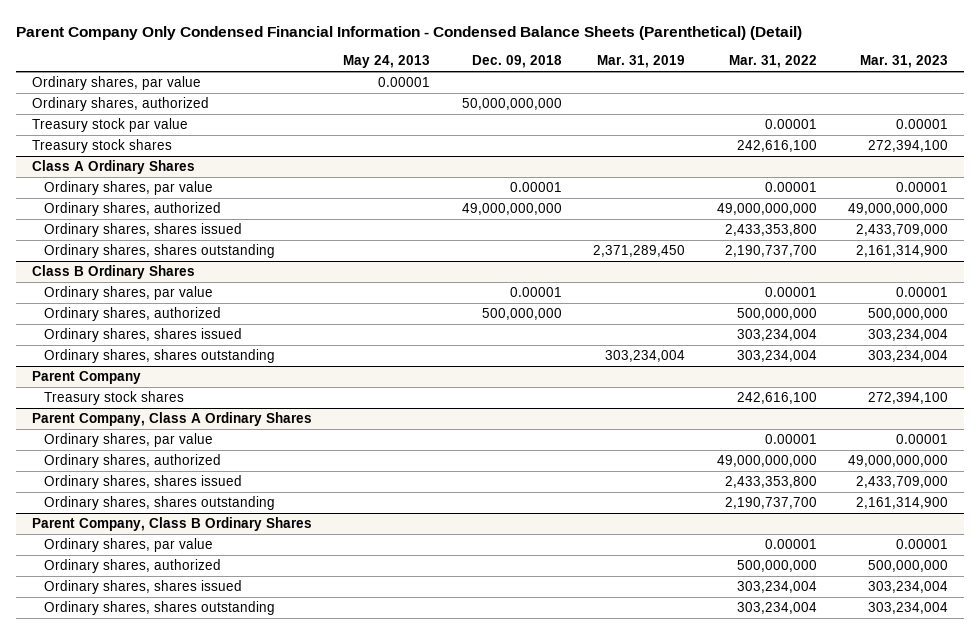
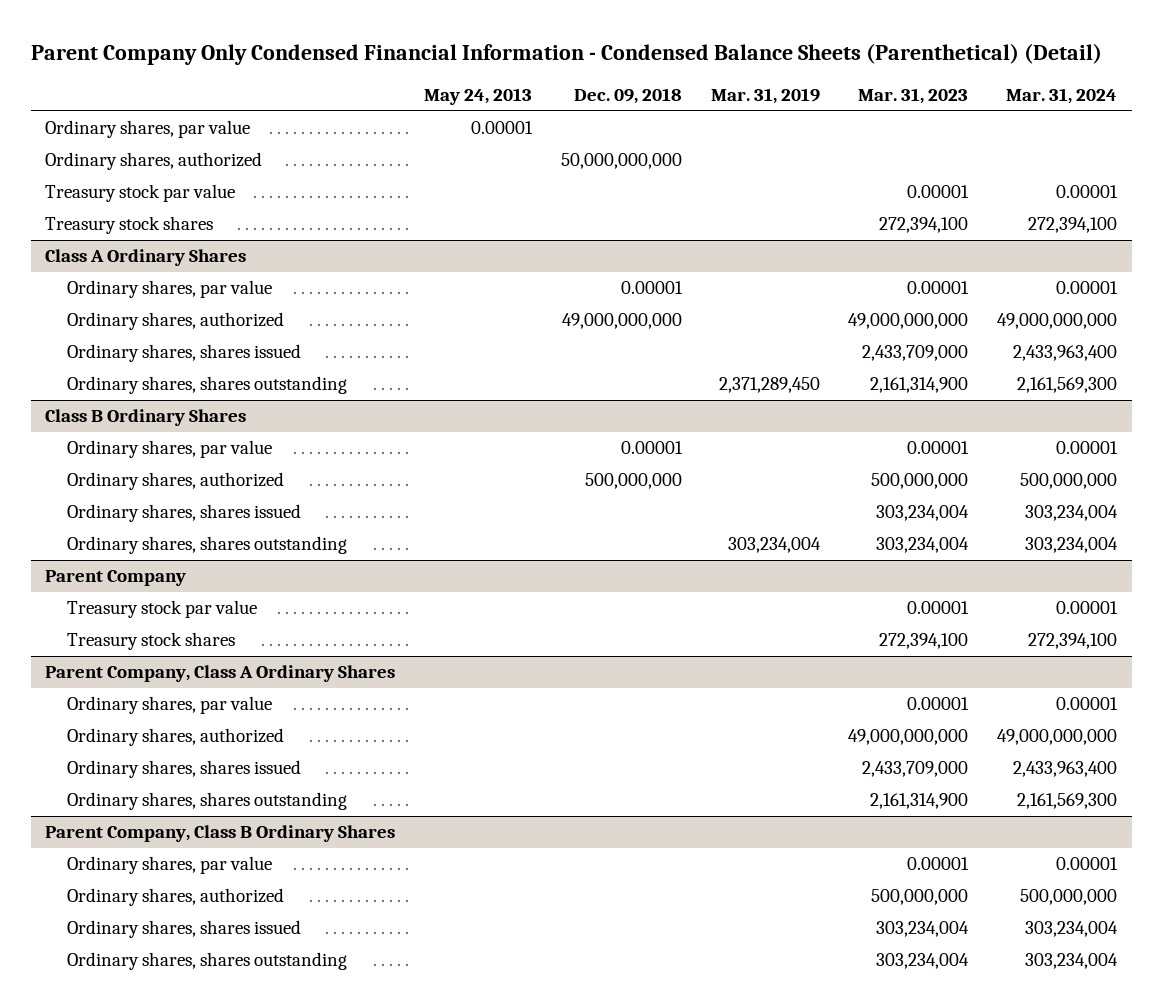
- | May 24, 2013 | Dec. 09, 2018 | Mar. 31, 2019 | Mar. 31, 2022 | Mar. 31, 2023
+ | May 24, 2013 | Dec. 09, 2018 | Mar. 31, 2019 | Mar. 31, 2023 | Mar. 31, 2024
@ Parent Company
+ Treasury stock par value | | | | 0.00001 | 0.00001

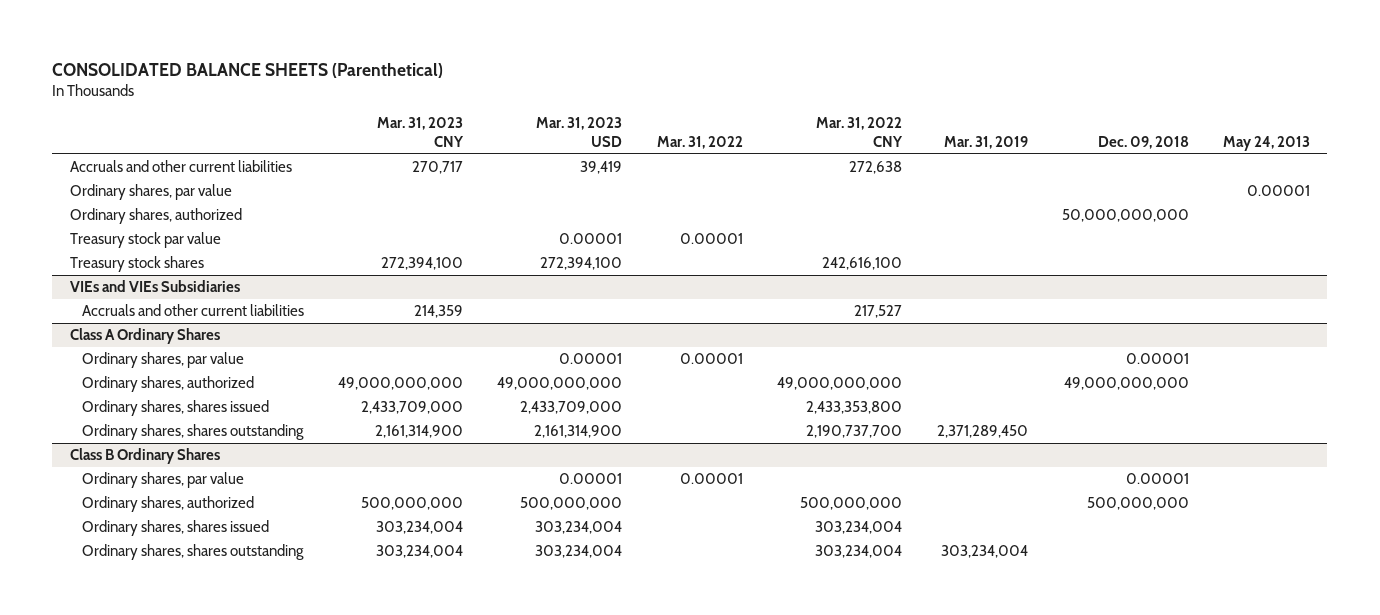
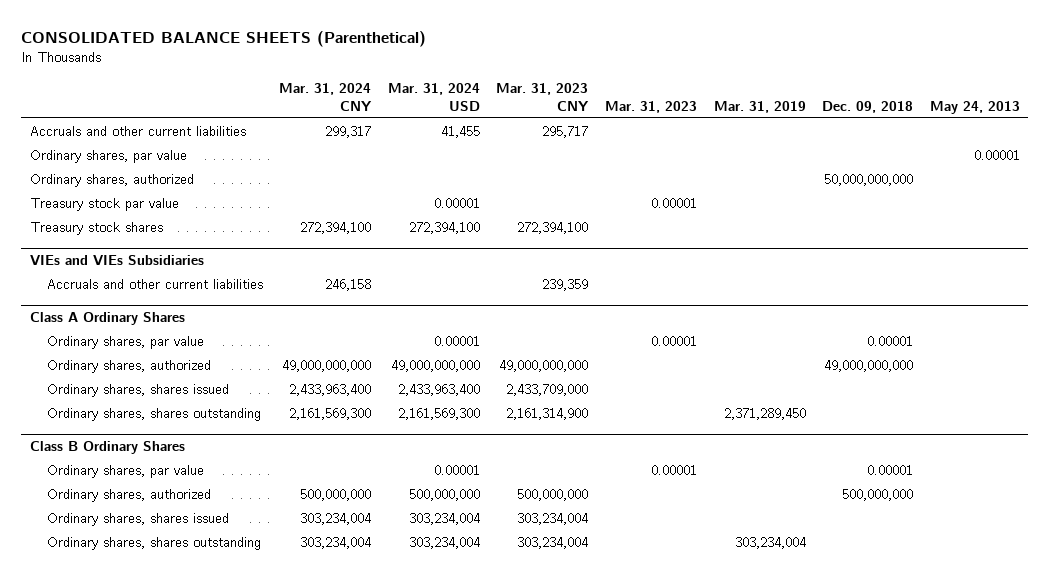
- | Mar. 31, 2023 CNY | Mar. 31, 2023 USD | Mar. 31, 2022 | Mar. 31, 2022 CNY | Mar. 31, 2019 | Dec. 09, 2018 | May 24, 2013
+ | Mar. 31, 2024 CNY | Mar. 31, 2024 USD | Mar. 31, 2023 CNY | Mar. 31, 2023 | Mar. 31, 2019 | Dec. 09, 2018 | May 24, 2013
- Accruals and other current liabilities | 270,717 | 39,419 | | 272,638 | | |
+ Accruals and other current liabilities | 299,317 | 41,455 | 295,717 | | | |
@ VIEs and VIEs Subsidiaries
- Accruals and other current liabilities | 214,359 | | | 217,527 | | |
+ Accruals and other current liabilities | 246,158 | | 239,359 | | | |

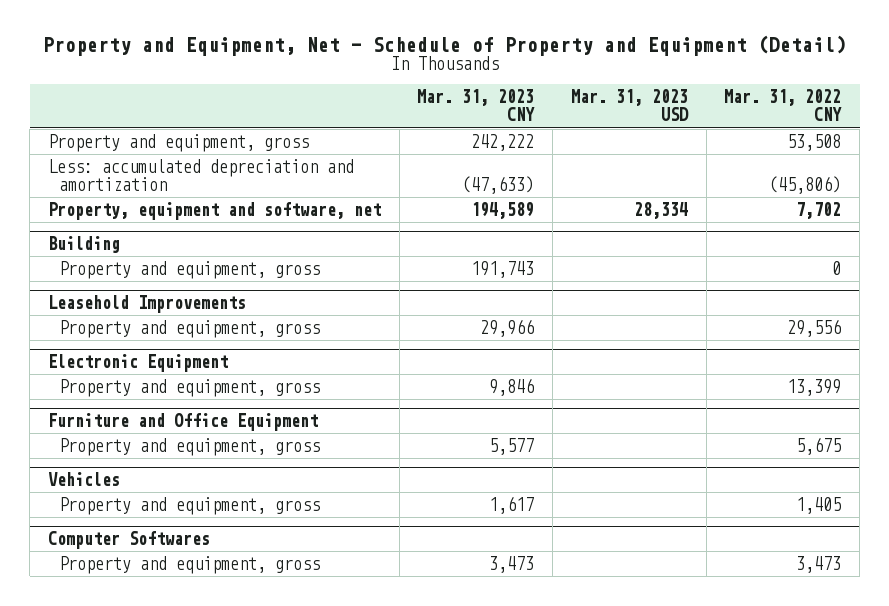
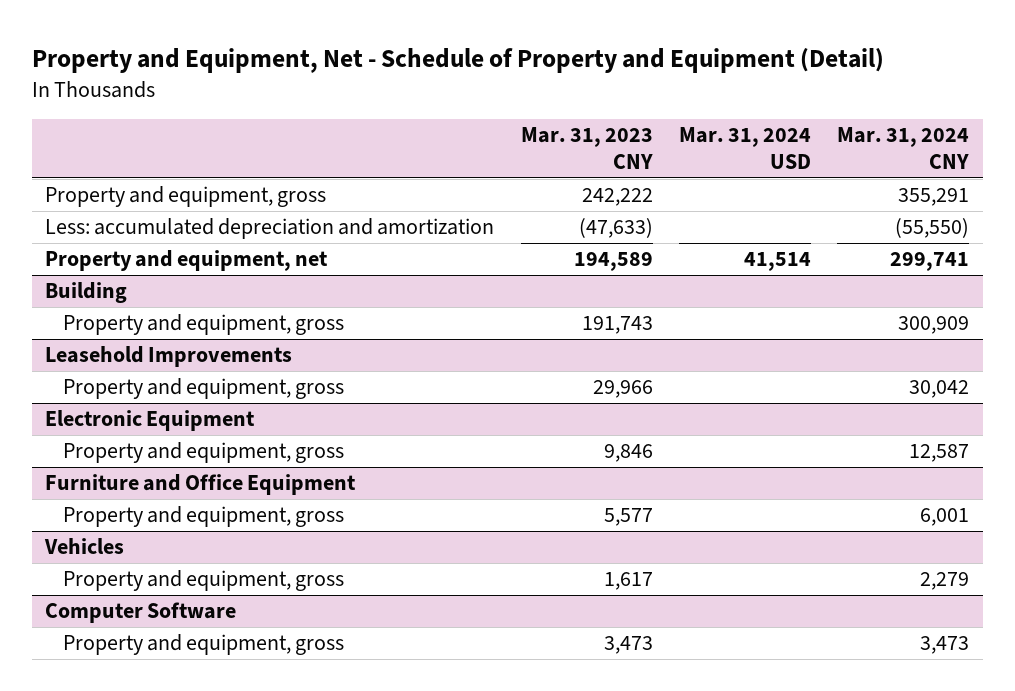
- | Mar. 31, 2023 CNY | Mar. 31, 2023 USD | Mar. 31, 2022 CNY
+ | Mar. 31, 2023 CNY | Mar. 31, 2024 USD | Mar. 31, 2024 CNY
- Property, equipment and software, net | 194,589 | 28,334 | 7,702
+ Property and equipment, net | 194,589 | 41,514 | 299,741
- Computer Softwares
+ Computer Software

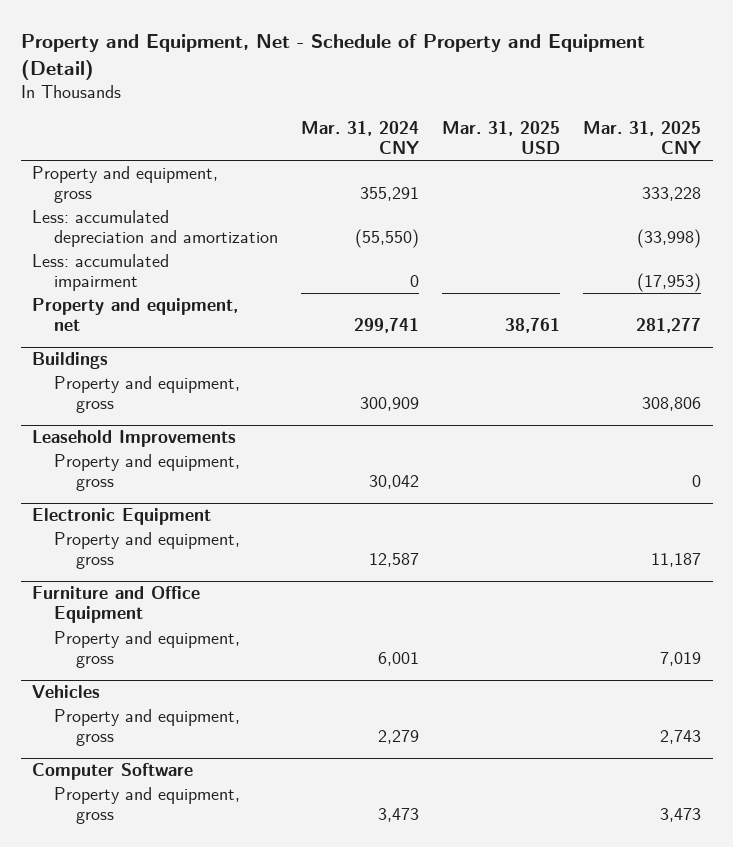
- | Mar. 31, 2023 CNY | Mar. 31, 2024 USD | Mar. 31, 2024 CNY
+ | Mar. 31, 2024 CNY | Mar. 31, 2025 USD | Mar. 31, 2025 CNY
+ Less: accumulated impairment | 0 | | (17,953)
- Building
+ Buildings

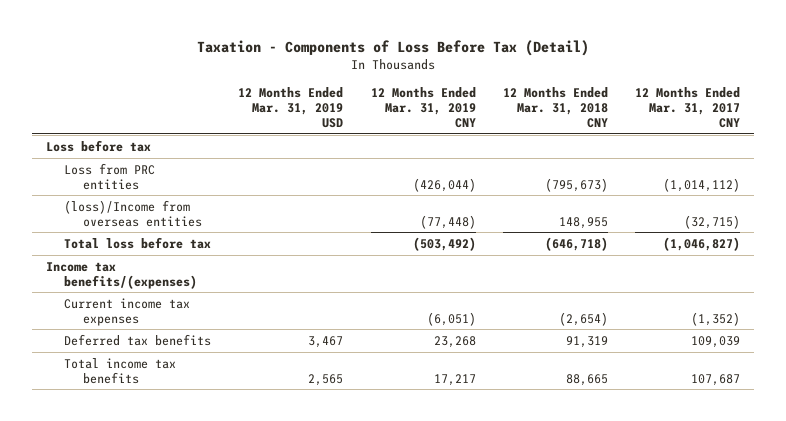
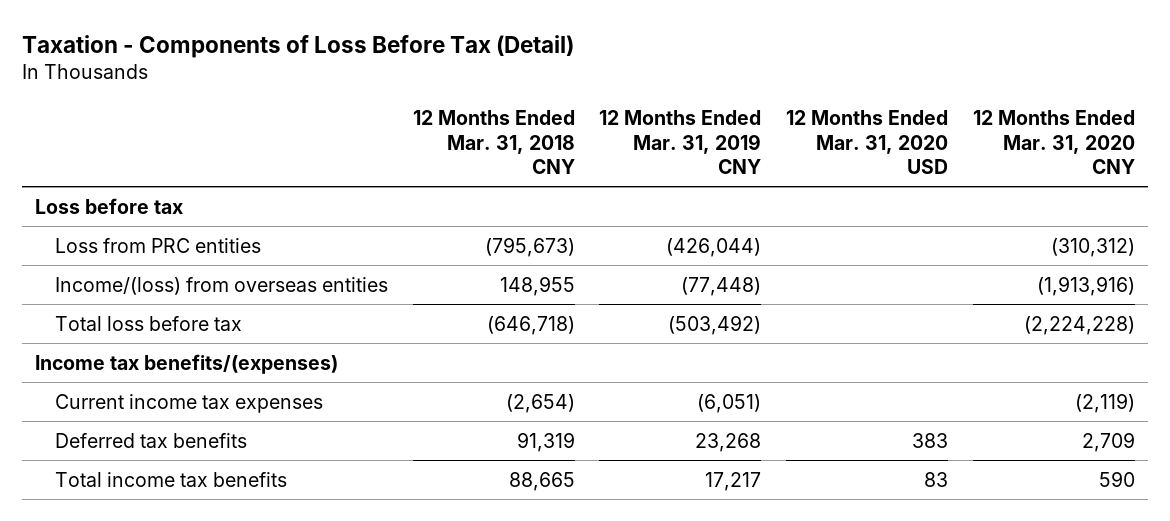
- | 12 Months Ended Mar. 31, 2019 USD | 12 Months Ended Mar. 31, 2019 CNY | 12 Months Ended Mar. 31, 2018 CNY | 12 Months Ended Mar. 31, 2017 CNY
+ | 12 Months Ended Mar. 31, 2018 CNY | 12 Months Ended Mar. 31, 2019 CNY | 12 Months Ended Mar. 31, 2020 USD | 12 Months Ended Mar. 31, 2020 CNY
- (loss)/Income from overseas entities | | (77,448) | 148,955 | (32,715)
+ Income/(loss) from overseas entities | 148,955 | (77,448) | | (1,913,916)

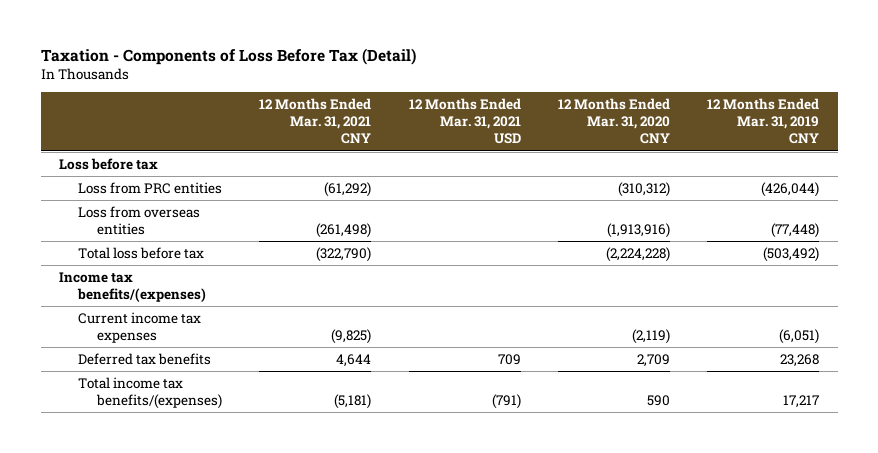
- | 12 Months Ended Mar. 31, 2018 CNY | 12 Months Ended Mar. 31, 2019 CNY | 12 Months Ended Mar. 31, 2020 USD | 12 Months Ended Mar. 31, 2020 CNY
+ | 12 Months Ended Mar. 31, 2021 CNY | 12 Months Ended Mar. 31, 2021 USD | 12 Months Ended Mar. 31, 2020 CNY | 12 Months Ended Mar. 31, 2019 CNY
- Income/(loss) from overseas entities | 148,955 | (77,448) | | (1,913,916)
+ Loss from overseas entities | (261,498) | | (1,913,916) | (77,448)
- Total income tax benefits | 88,665 | 17,217 | 83 | 590
+ Total income tax benefits/(expenses) | (5,181) | (791) | 590 | 17,217

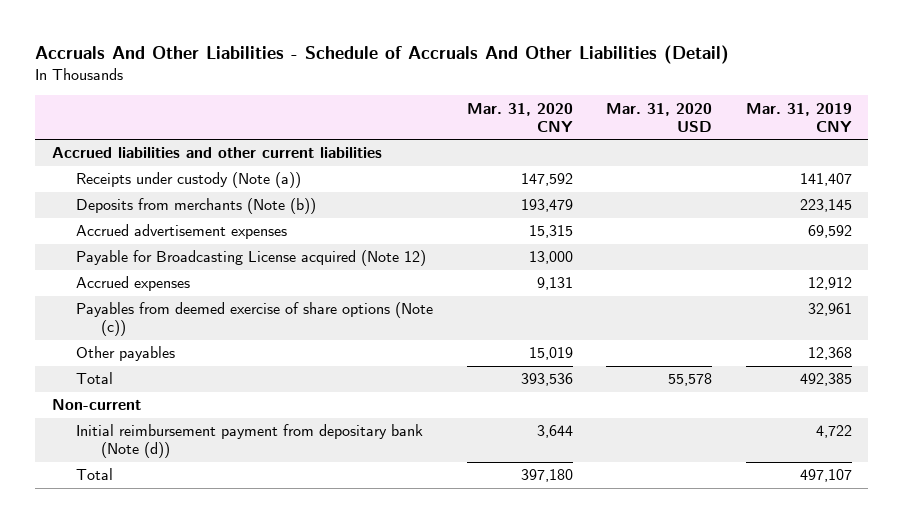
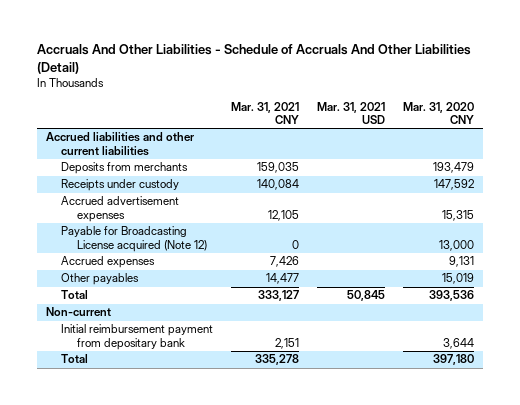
- | Mar. 31, 2020 CNY | Mar. 31, 2020 USD | Mar. 31, 2019 CNY
+ | Mar. 31, 2021 CNY | Mar. 31, 2021 USD | Mar. 31, 2020 CNY
- Receipts under custody (Note (a)) | 147,592 | | 141,407
- Deposits from merchants (Note (b)) | 193,479 | | 223,145
+ Deposits from merchants | 159,035 | | 193,479
+ Receipts under custody | 140,084 | | 147,592
- Payables from deemed exercise of share options (Note (c)) | | | 32,961
- Initial reimbursement payment from depositary bank (Note (d)) | 3,644 | | 4,722
+ Initial reimbursement payment from depositary bank | 2,151 | | 3,644

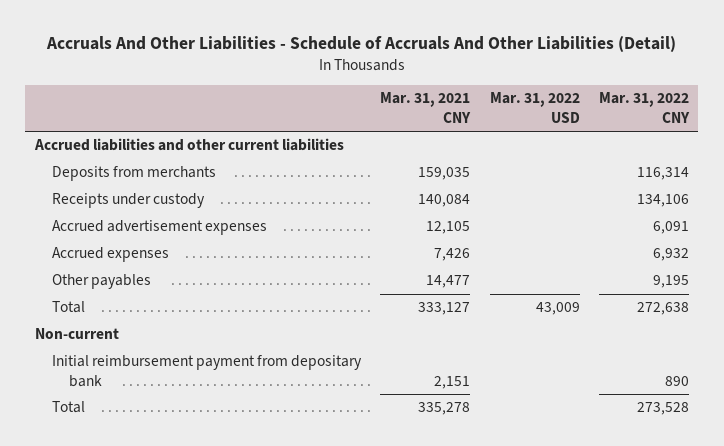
- | Mar. 31, 2021 CNY | Mar. 31, 2021 USD | Mar. 31, 2020 CNY
+ | Mar. 31, 2021 CNY | Mar. 31, 2022 USD | Mar. 31, 2022 CNY
- Payable for Broadcasting License acquired (Note 12) | 0 | | 13,000

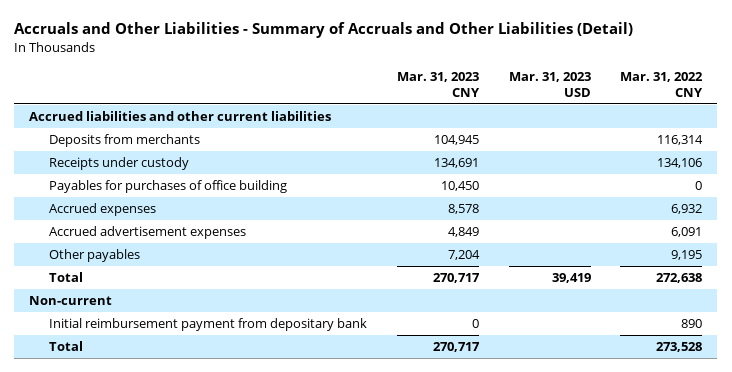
- Accruals And Other Liabilities - Schedule of Accruals And Other Liabilities (Detail)
+ Accruals and Other Liabilities - Summary of Accruals and Other Liabilities (Detail)
- | Mar. 31, 2021 CNY | Mar. 31, 2022 USD | Mar. 31, 2022 CNY
+ | Mar. 31, 2023 CNY | Mar. 31, 2023 USD | Mar. 31, 2022 CNY
+ Payables for purchases of office building | 10,450 | | 0
moved down: Accrued advertisement expenses | 4,849 | | 6,091

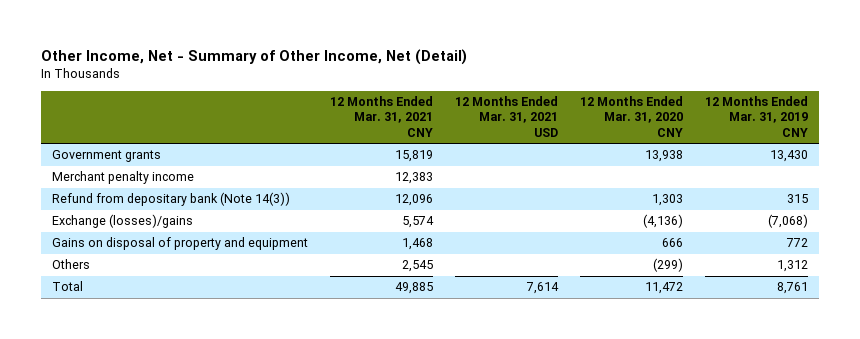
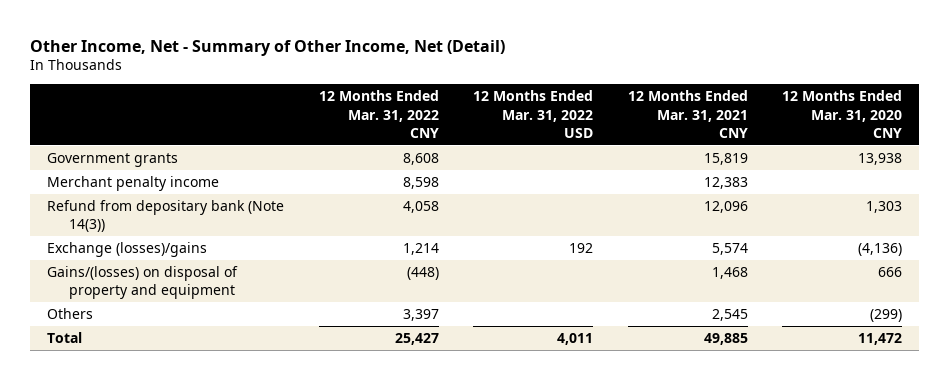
- | 12 Months Ended Mar. 31, 2021 CNY | 12 Months Ended Mar. 31, 2021 USD | 12 Months Ended Mar. 31, 2020 CNY | 12 Months Ended Mar. 31, 2019 CNY
+ | 12 Months Ended Mar. 31, 2022 CNY | 12 Months Ended Mar. 31, 2022 USD | 12 Months Ended Mar. 31, 2021 CNY | 12 Months Ended Mar. 31, 2020 CNY
- Gains on disposal of property and equipment | 1,468 | | 666 | 772
+ Gains/(losses) on disposal of property and equipment | (448) | | 1,468 | 666

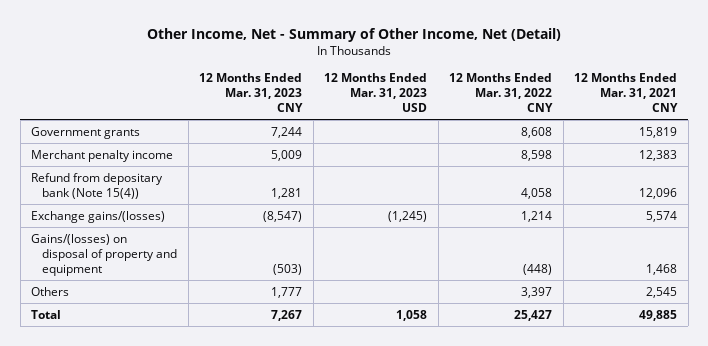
- | 12 Months Ended Mar. 31, 2022 CNY | 12 Months Ended Mar. 31, 2022 USD | 12 Months Ended Mar. 31, 2021 CNY | 12 Months Ended Mar. 31, 2020 CNY
+ | 12 Months Ended Mar. 31, 2023 CNY | 12 Months Ended Mar. 31, 2023 USD | 12 Months Ended Mar. 31, 2022 CNY | 12 Months Ended Mar. 31, 2021 CNY
- Refund from depositary bank (Note 14(3)) | 4,058 | | 12,096 | 1,303
- Exchange (losses)/gains | 1,214 | 192 | 5,574 | (4,136)
+ Refund from depositary bank (Note 15(4)) | 1,281 | | 4,058 | 12,096
+ Exchange gains/(losses) | (8,547) | (1,245) | 1,214 | 5,574

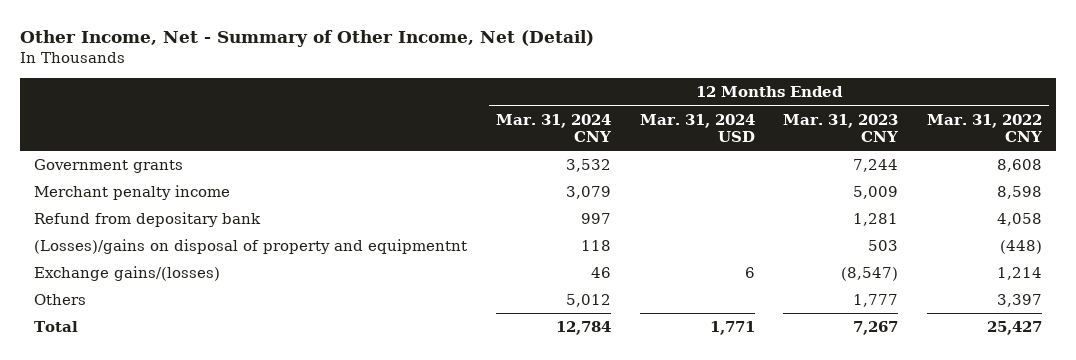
- | 12 Months Ended Mar. 31, 2023 CNY | 12 Months Ended Mar. 31, 2023 USD | 12 Months Ended Mar. 31, 2022 CNY | 12 Months Ended Mar. 31, 2021 CNY
+ | 12 Months Ended Mar. 31, 2024 CNY | 12 Months Ended Mar. 31, 2024 USD | 12 Months Ended Mar. 31, 2023 CNY | 12 Months Ended Mar. 31, 2022 CNY
- Refund from depositary bank (Note 15(4)) | 1,281 | | 4,058 | 12,096
+ Refund from depositary bank | 997 | | 1,281 | 4,058
+ (Losses)/gains on disposal of property and equipmentnt | 118 | | 503 | (448)
- Gains/(losses) on disposal of property and equipment | (503) | | (448) | 1,468

